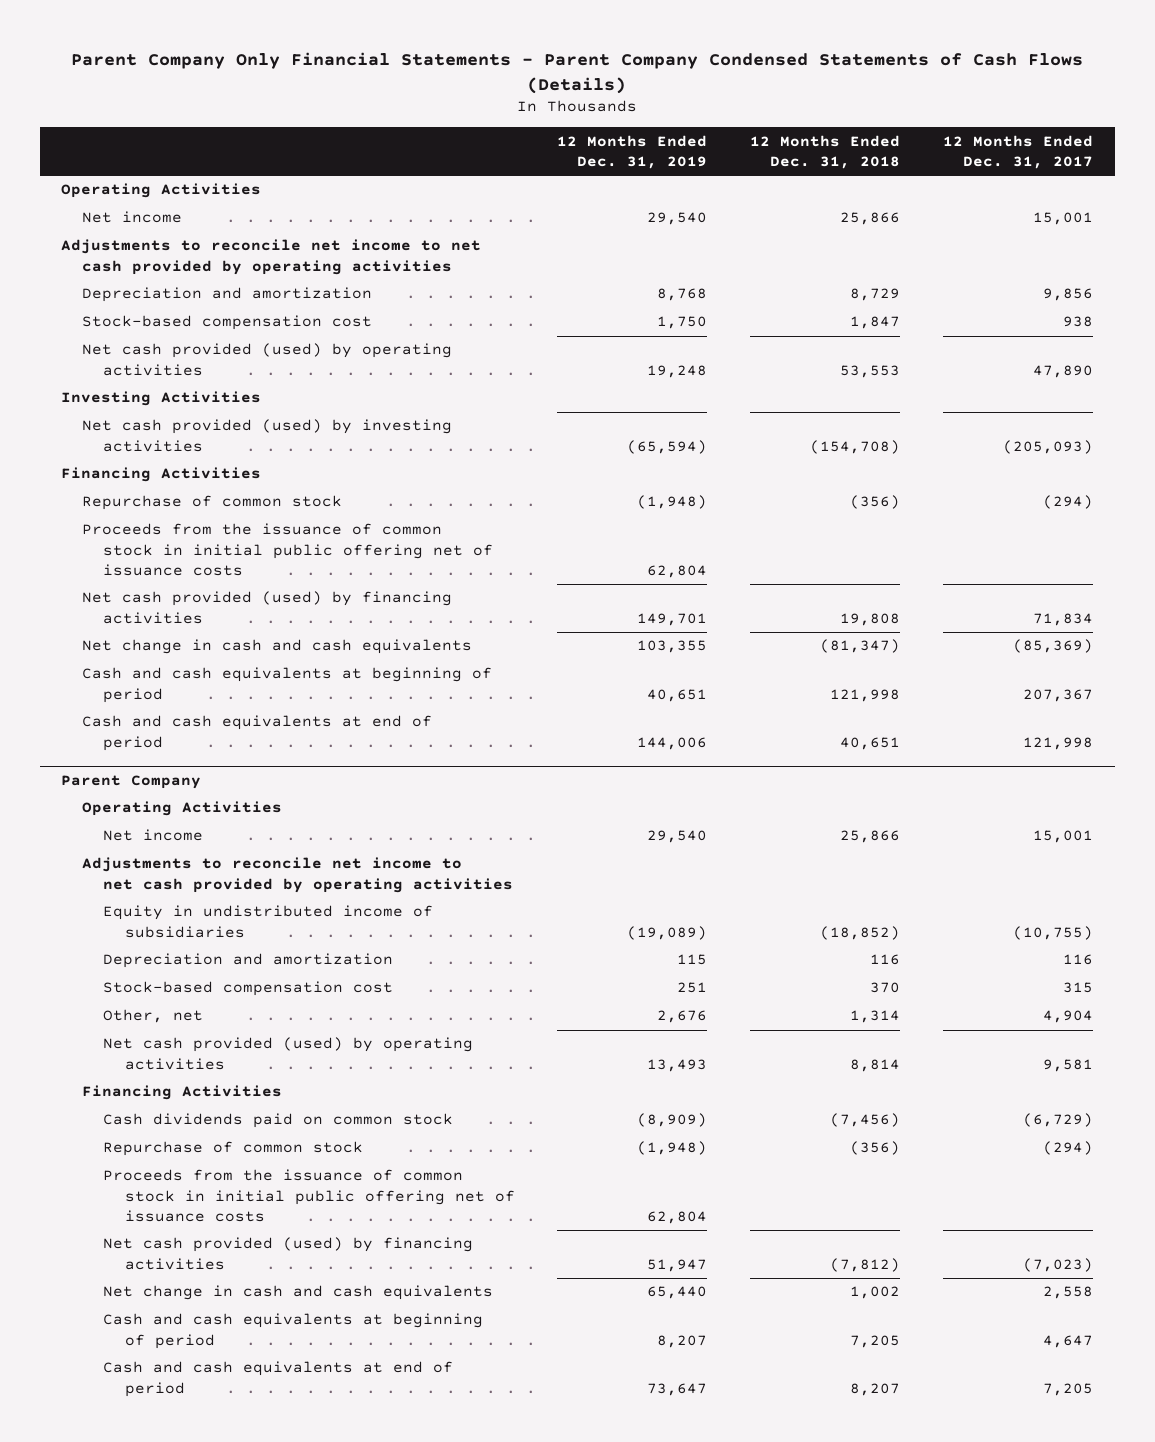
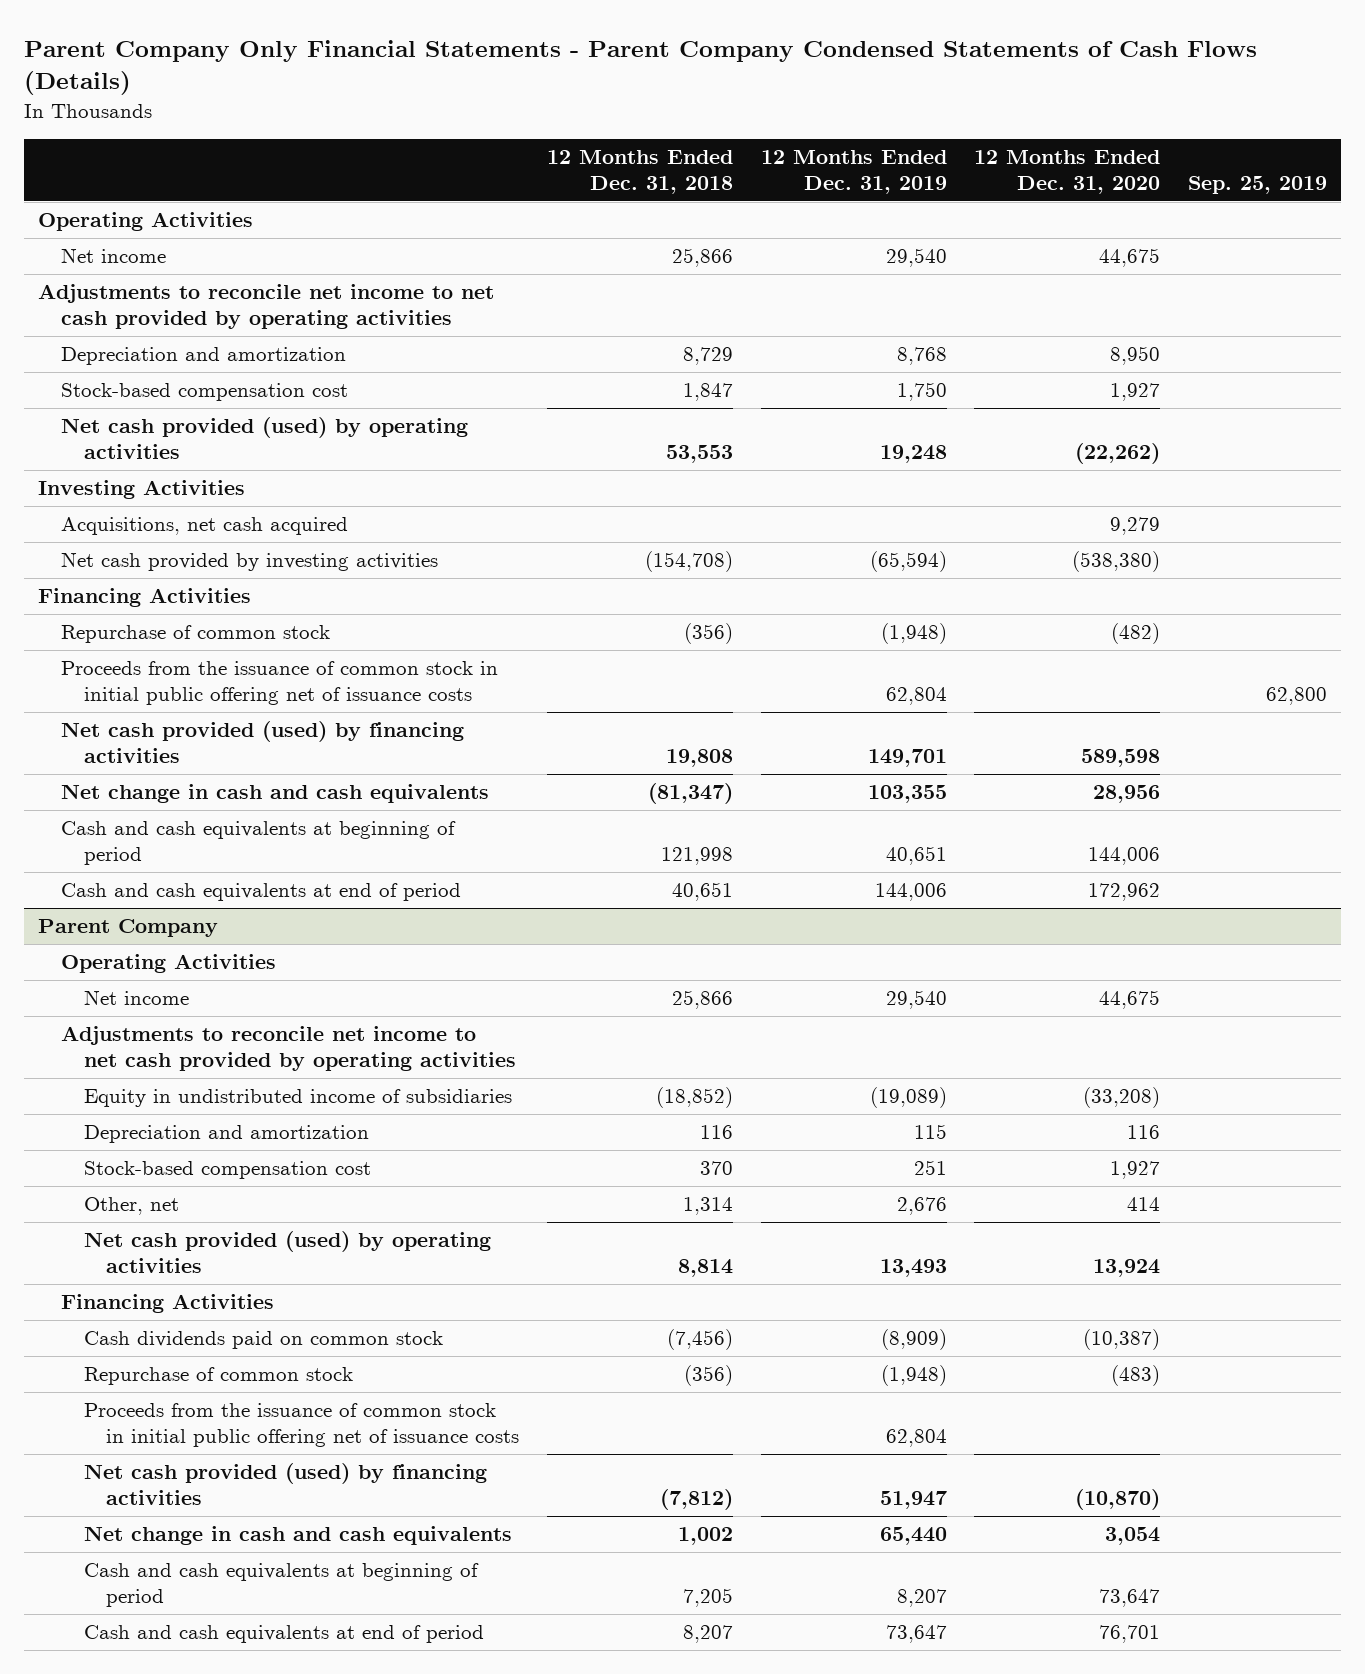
- | 12 Months Ended Dec. 31, 2019 | 12 Months Ended Dec. 31, 2018 | 12 Months Ended Dec. 31, 2017
+ | 12 Months Ended Dec. 31, 2018 | 12 Months Ended Dec. 31, 2019 | 12 Months Ended Dec. 31, 2020 | Sep. 25, 2019
- Net cash provided (used) by investing activities | (65,594) | (154,708) | (205,093)
+ Acquisitions, net cash acquired | | | 9,279 |
+ Net cash provided by investing activities | (154,708) | (65,594) | (538,380) |

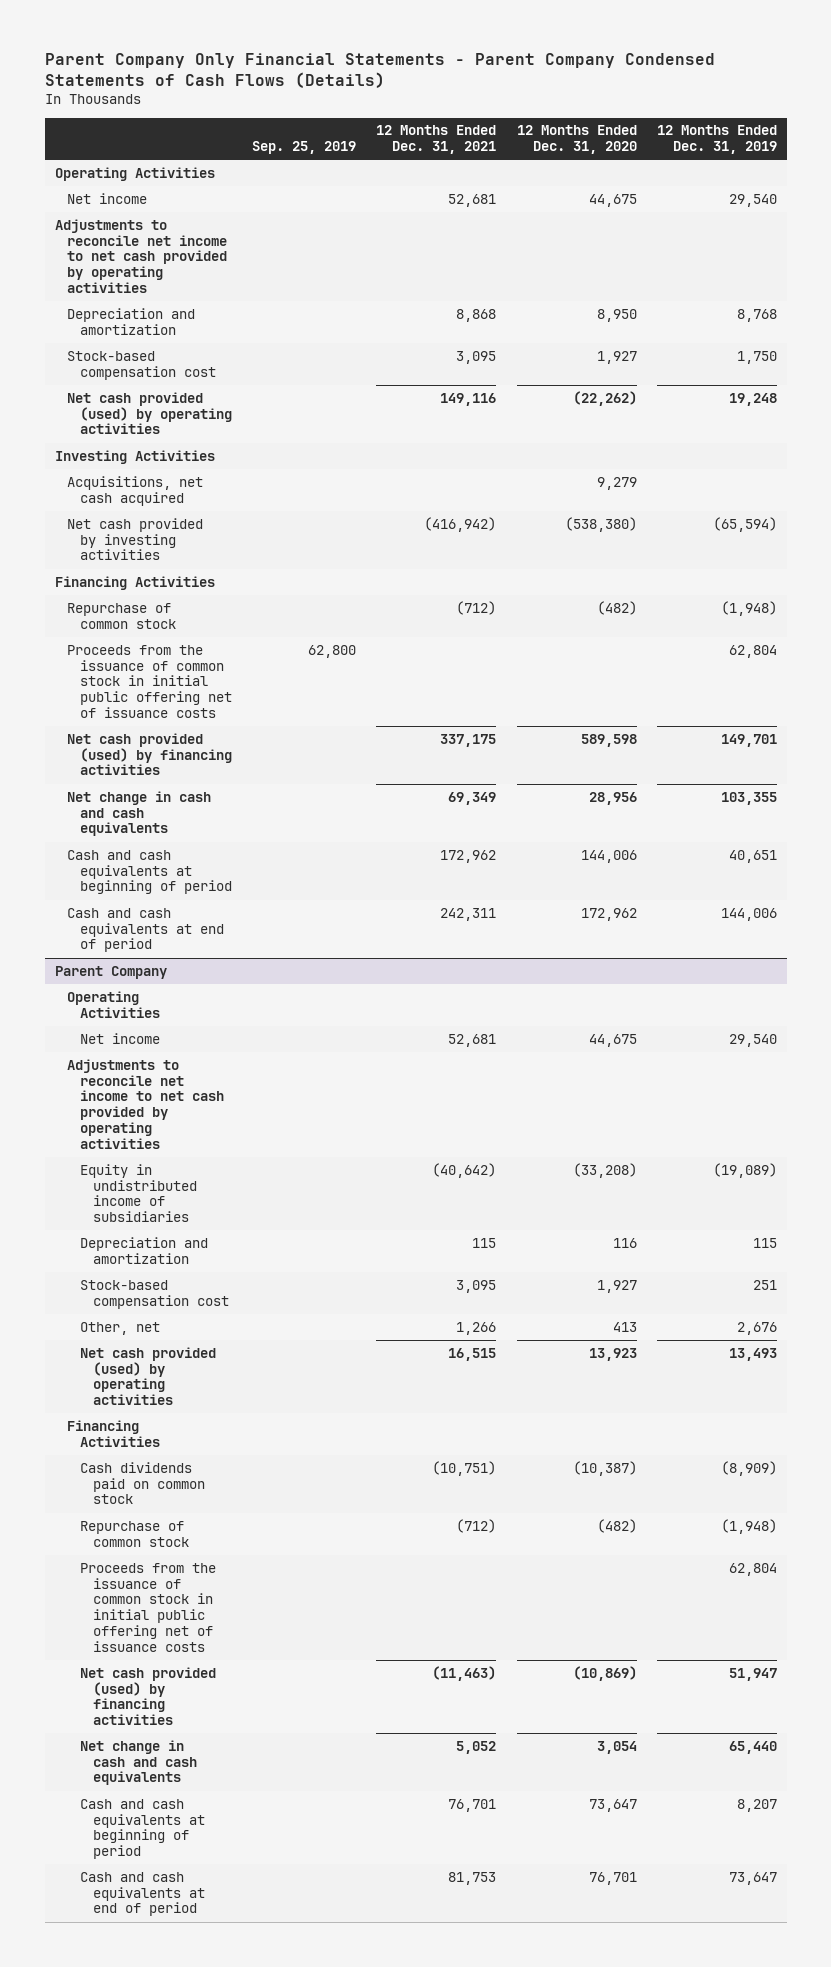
- | 12 Months Ended Dec. 31, 2018 | 12 Months Ended Dec. 31, 2019 | 12 Months Ended Dec. 31, 2020 | Sep. 25, 2019
+ | Sep. 25, 2019 | 12 Months Ended Dec. 31, 2021 | 12 Months Ended Dec. 31, 2020 | 12 Months Ended Dec. 31, 2019
@ Parent Company
- Other, net | 1,314 | 2,676 | 414 |
- Net cash provided (used) by operating activities | 8,814 | 13,493 | 13,924 |
+ Other, net | | 1,266 | 413 | 2,676
+ Net cash provided (used) by operating activities | | 16,515 | 13,923 | 13,493
- Repurchase of common stock | (356) | (1,948) | (483) |
+ Repurchase of common stock | | (712) | (482) | (1,948)
- Net cash provided (used) by financing activities | (7,812) | 51,947 | (10,870) |
+ Net cash provided (used) by financing activities | | (11,463) | (10,869) | 51,947

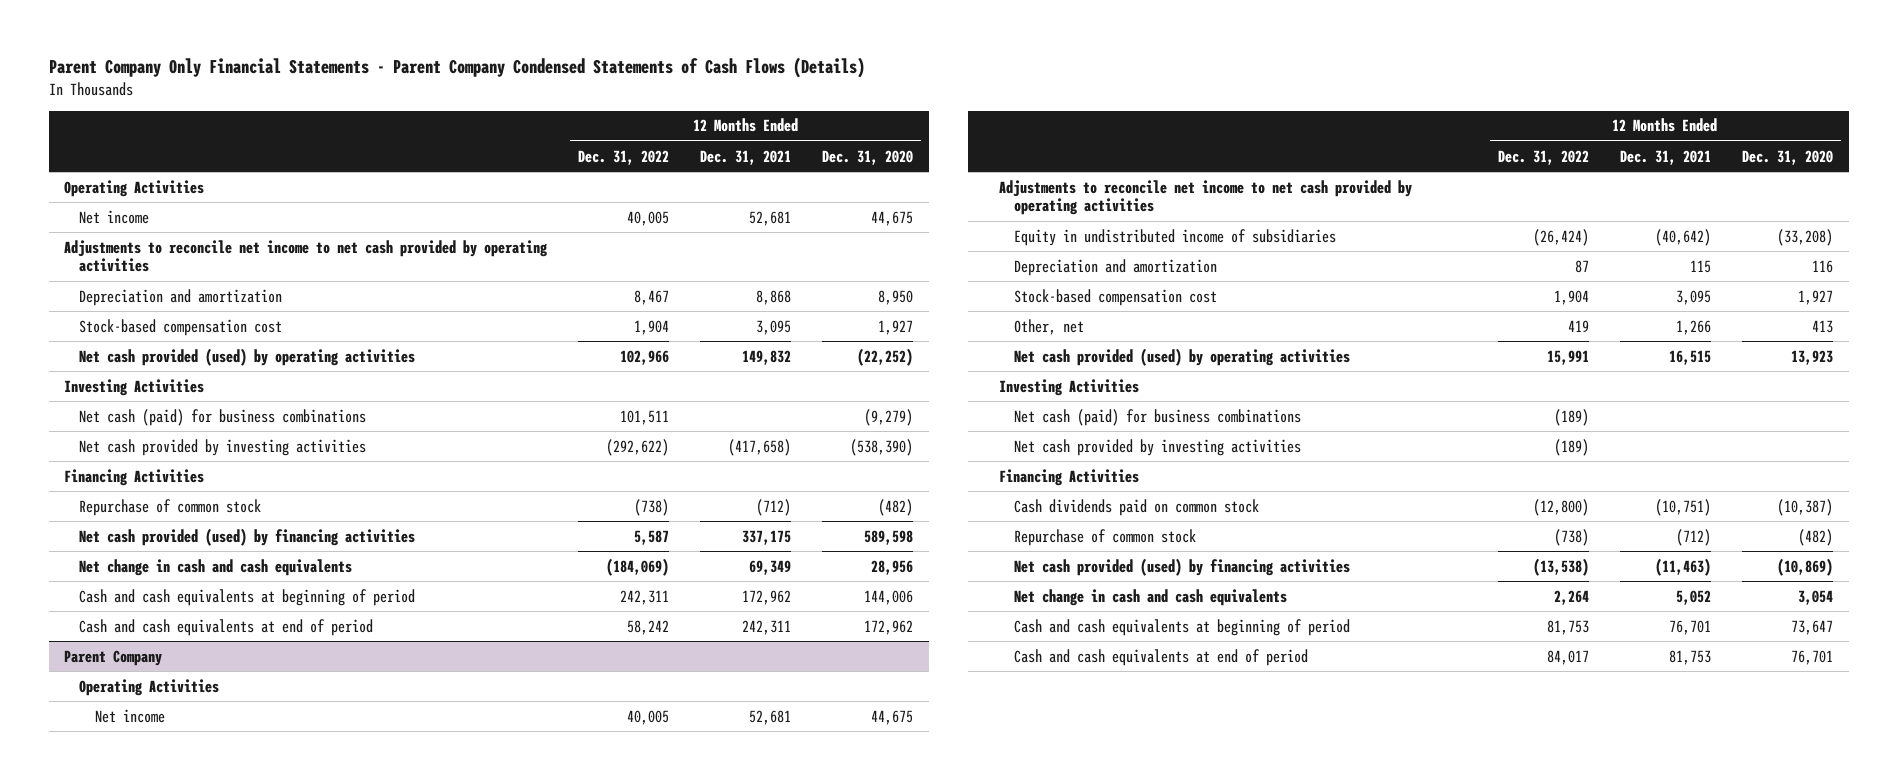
- | Sep. 25, 2019 | 12 Months Ended Dec. 31, 2021 | 12 Months Ended Dec. 31, 2020 | 12 Months Ended Dec. 31, 2019
+ | 12 Months Ended Dec. 31, 2022 | 12 Months Ended Dec. 31, 2021 | 12 Months Ended Dec. 31, 2020
- Net cash provided (used) by operating activities | | 149,116 | (22,262) | 19,248
+ Net cash provided (used) by operating activities | 102,966 | 149,832 | (22,252)
- Acquisitions, net cash acquired | | | 9,279 |
- Net cash provided by investing activities | | (416,942) | (538,380) | (65,594)
+ Net cash (paid) for business combinations | 101,511 | | (9,279)
+ Net cash provided by investing activities | (292,622) | (417,658) | (538,390)
- Proceeds from the issuance of common stock in initial public offering net of issuance costs | 62,800 | | | 62,804
@ Parent Company
+ Investing Activities
+ Net cash (paid) for business combinations | (189) | |
+ Net cash provided by investing activities | (189) | |
- Proceeds from the issuance of common stock in initial public offering net of issuance costs | | | | 62,804

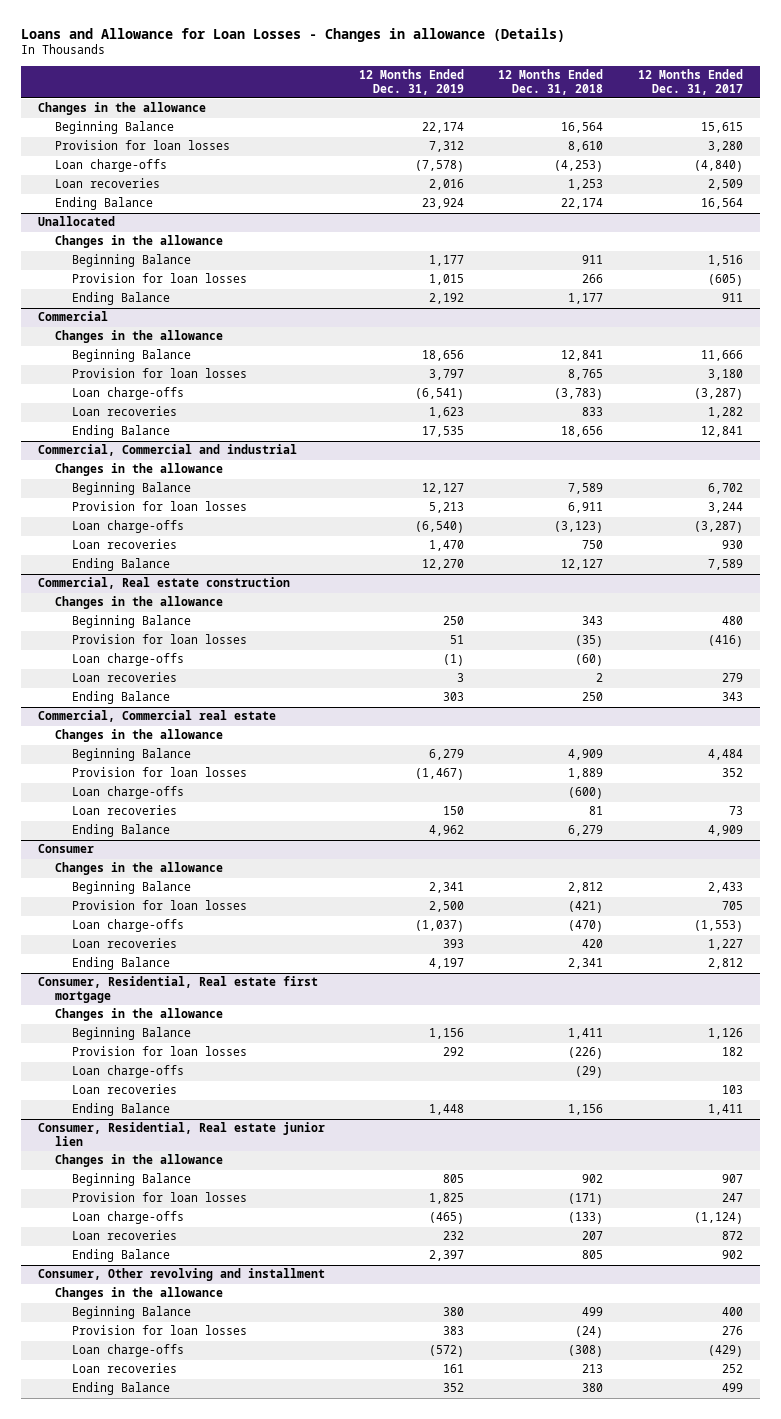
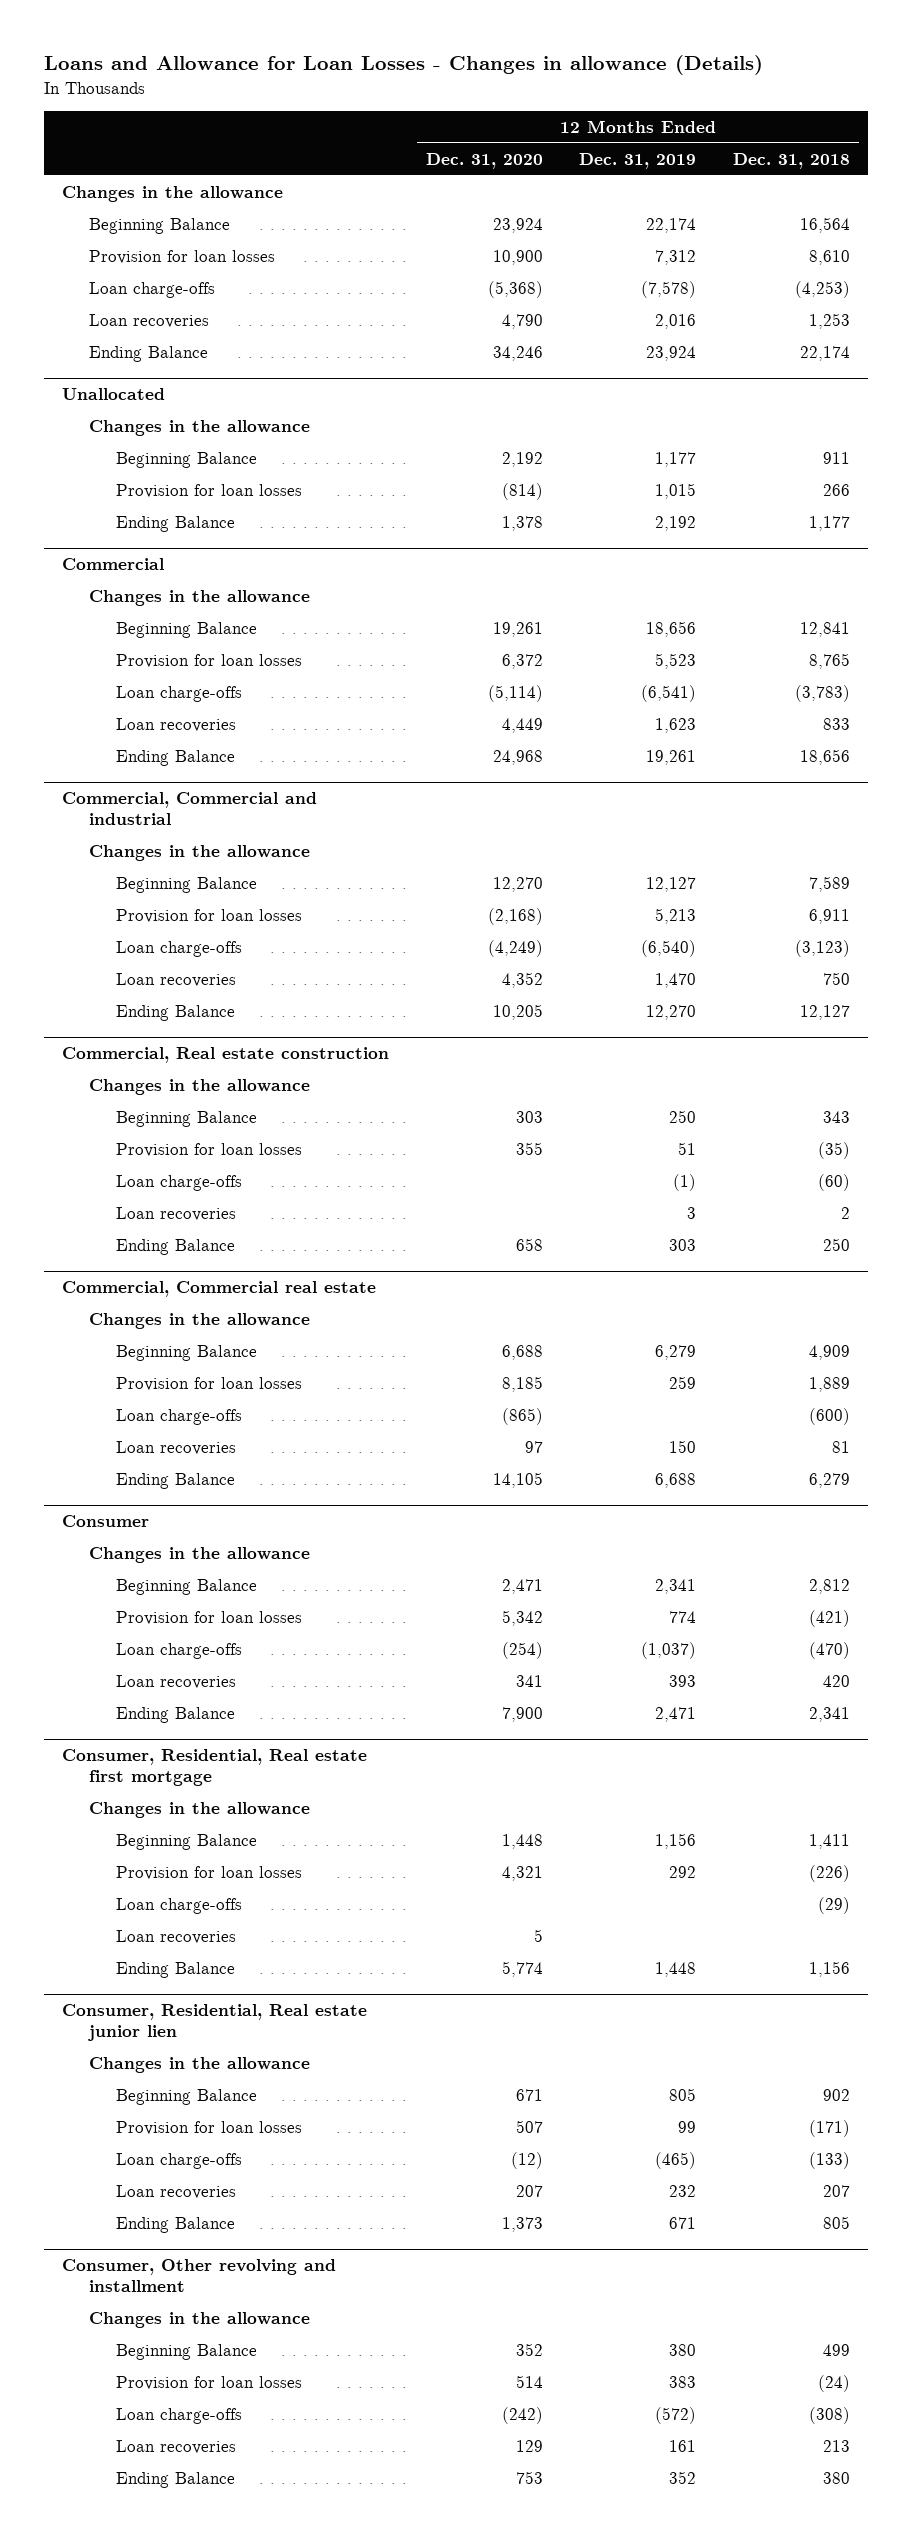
- | 12 Months Ended Dec. 31, 2019 | 12 Months Ended Dec. 31, 2018 | 12 Months Ended Dec. 31, 2017
+ | 12 Months Ended Dec. 31, 2020 | 12 Months Ended Dec. 31, 2019 | 12 Months Ended Dec. 31, 2018
@ Commercial
- Provision for loan losses | 3,797 | 8,765 | 3,180
+ Provision for loan losses | 6,372 | 5,523 | 8,765
- Ending Balance | 17,535 | 18,656 | 12,841
+ Ending Balance | 24,968 | 19,261 | 18,656
@ Commercial, Commercial real estate
- Provision for loan losses | (1,467) | 1,889 | 352
+ Provision for loan losses | 8,185 | 259 | 1,889
- Ending Balance | 4,962 | 6,279 | 4,909
+ Ending Balance | 14,105 | 6,688 | 6,279
@ Consumer
- Provision for loan losses | 2,500 | (421) | 705
+ Provision for loan losses | 5,342 | 774 | (421)
- Ending Balance | 4,197 | 2,341 | 2,812
+ Ending Balance | 7,900 | 2,471 | 2,341
@ Consumer, Residential, Real estate junior lien
- Provision for loan losses | 1,825 | (171) | 247
+ Provision for loan losses | 507 | 99 | (171)
- Ending Balance | 2,397 | 805 | 902
+ Ending Balance | 1,373 | 671 | 805

